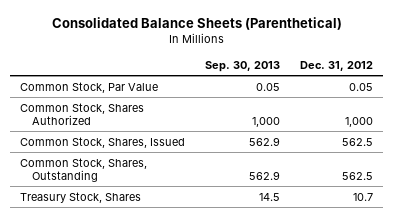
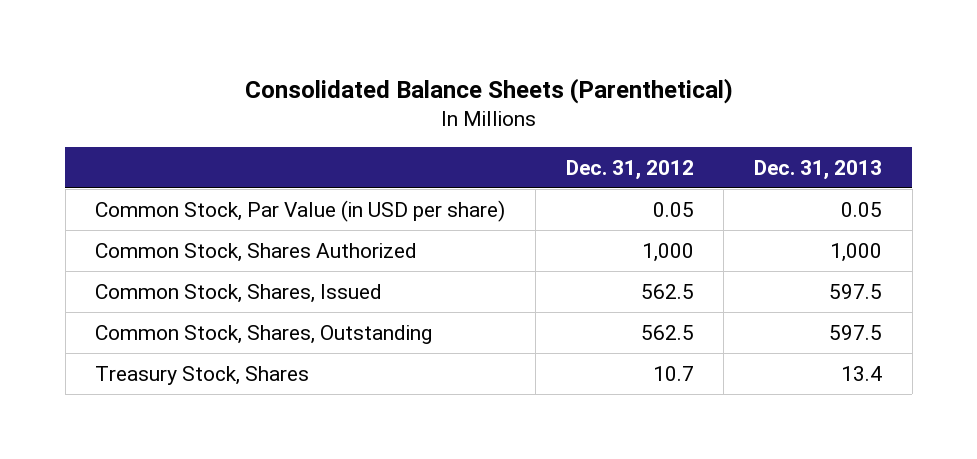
- | Sep. 30, 2013 | Dec. 31, 2012
+ | Dec. 31, 2012 | Dec. 31, 2013
- Common Stock, Par Value | 0.05 | 0.05
+ Common Stock, Par Value (in USD per share) | 0.05 | 0.05

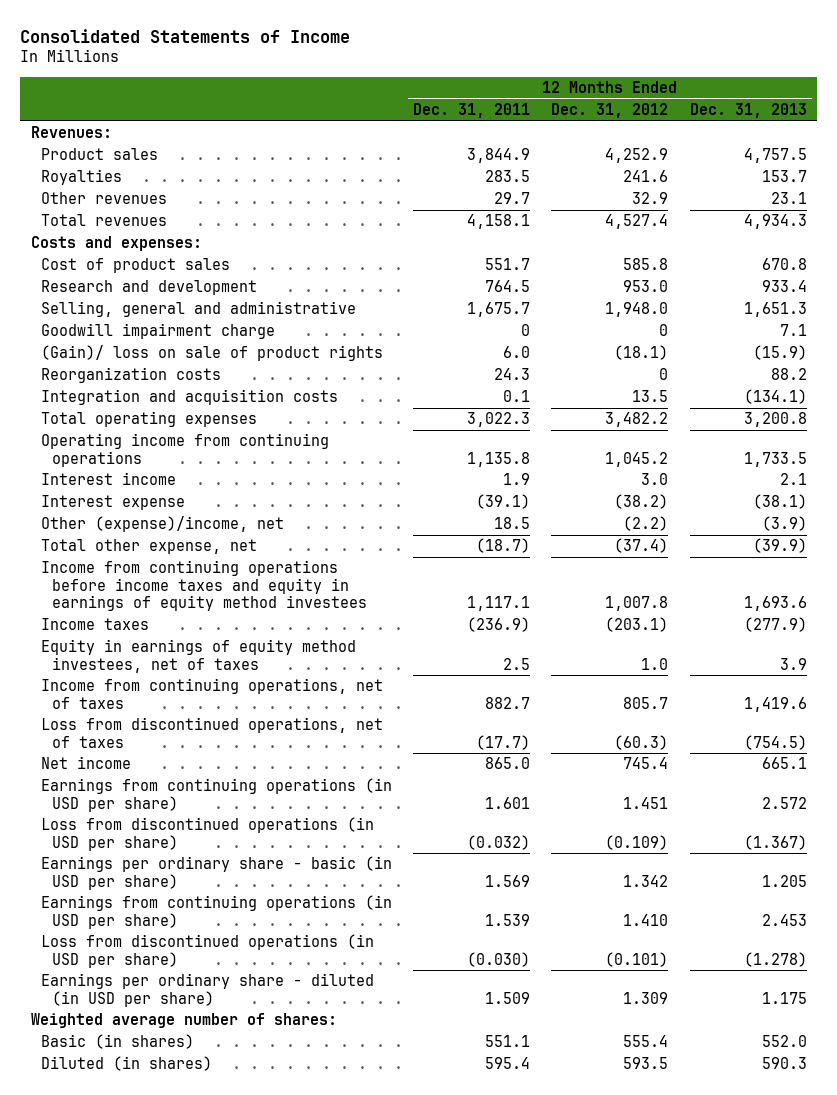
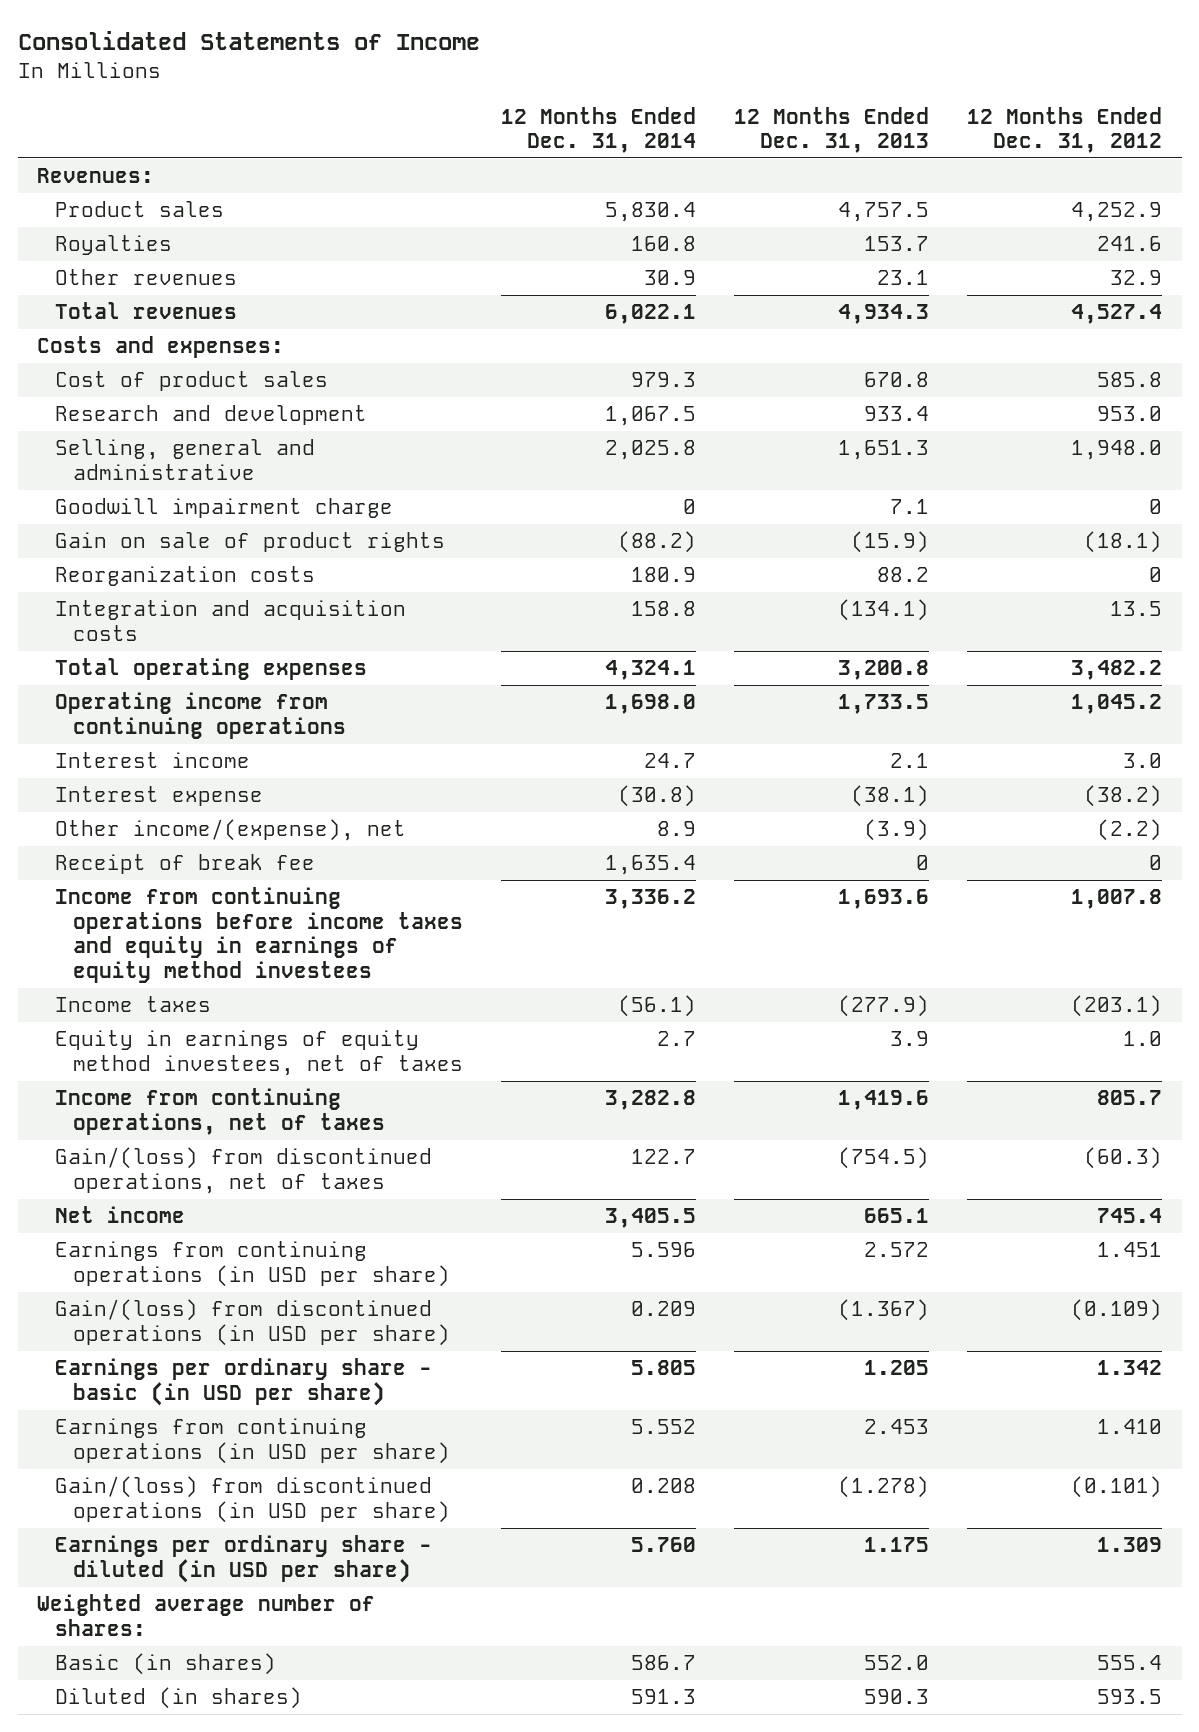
- | 12 Months Ended Dec. 31, 2011 | 12 Months Ended Dec. 31, 2012 | 12 Months Ended Dec. 31, 2013
+ | 12 Months Ended Dec. 31, 2014 | 12 Months Ended Dec. 31, 2013 | 12 Months Ended Dec. 31, 2012
- (Gain)/ loss on sale of product rights | 6.0 | (18.1) | (15.9)
+ Gain on sale of product rights | (88.2) | (15.9) | (18.1)
- Other (expense)/income, net | 18.5 | (2.2) | (3.9)
- Total other expense, net | (18.7) | (37.4) | (39.9)
+ Other income/(expense), net | 8.9 | (3.9) | (2.2)
+ Receipt of break fee | 1,635.4 | 0 | 0
- Loss from discontinued operations, net of taxes | (17.7) | (60.3) | (754.5)
+ Gain/(loss) from discontinued operations, net of taxes | 122.7 | (754.5) | (60.3)
- Loss from discontinued operations (in USD per share) | (0.032) | (0.109) | (1.367)
+ Gain/(loss) from discontinued operations (in USD per share) | 0.209 | (1.367) | (0.109)
- Loss from discontinued operations (in USD per share) | (0.030) | (0.101) | (1.278)
+ Gain/(loss) from discontinued operations (in USD per share) | 0.208 | (1.278) | (0.101)

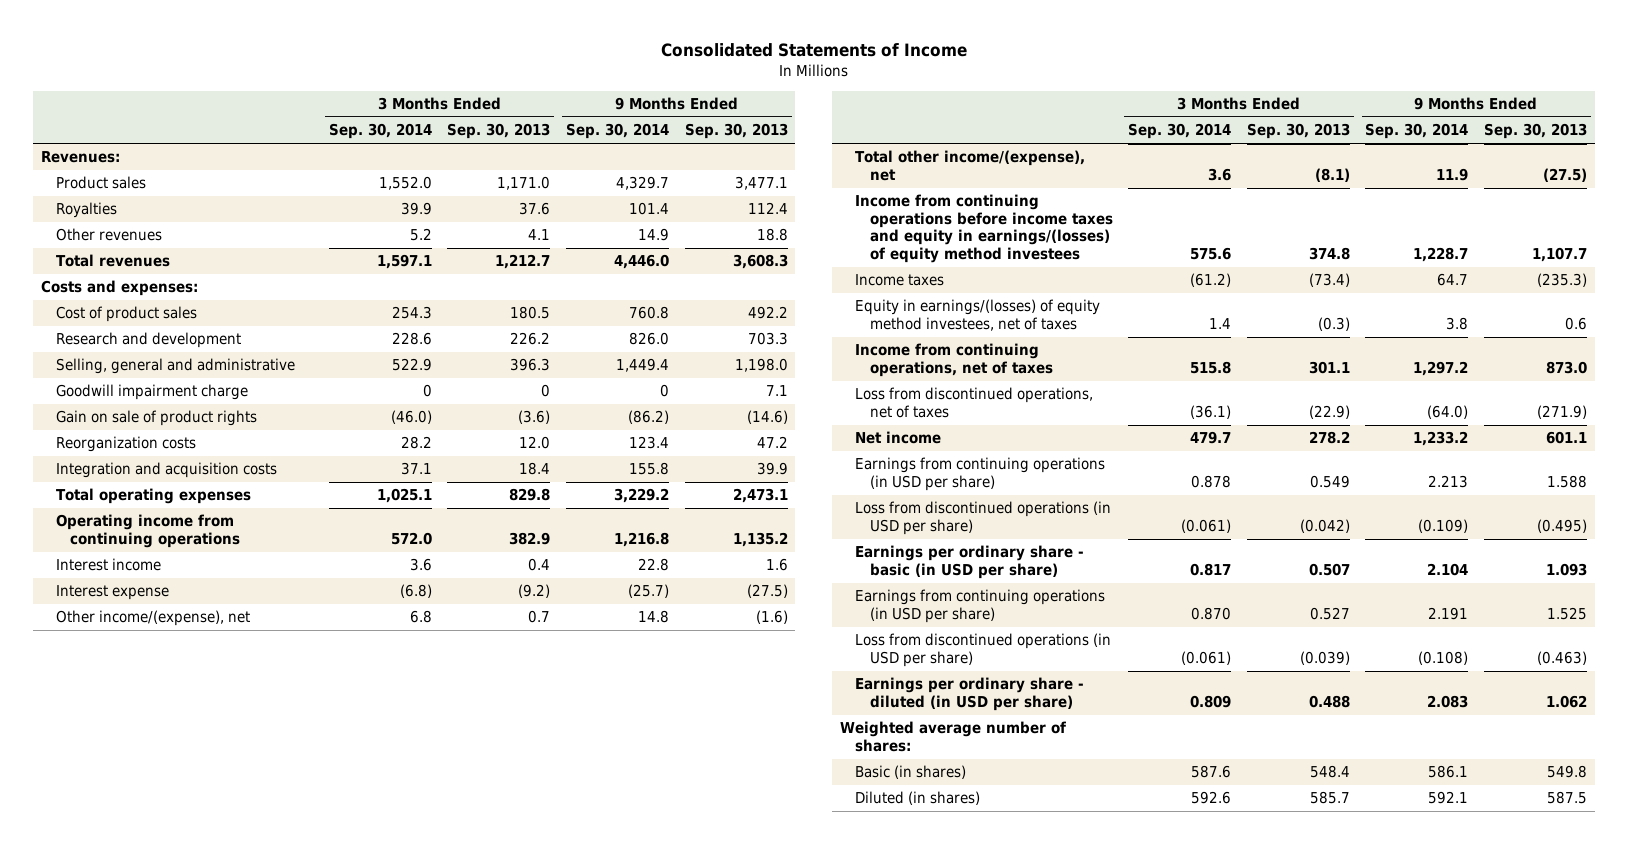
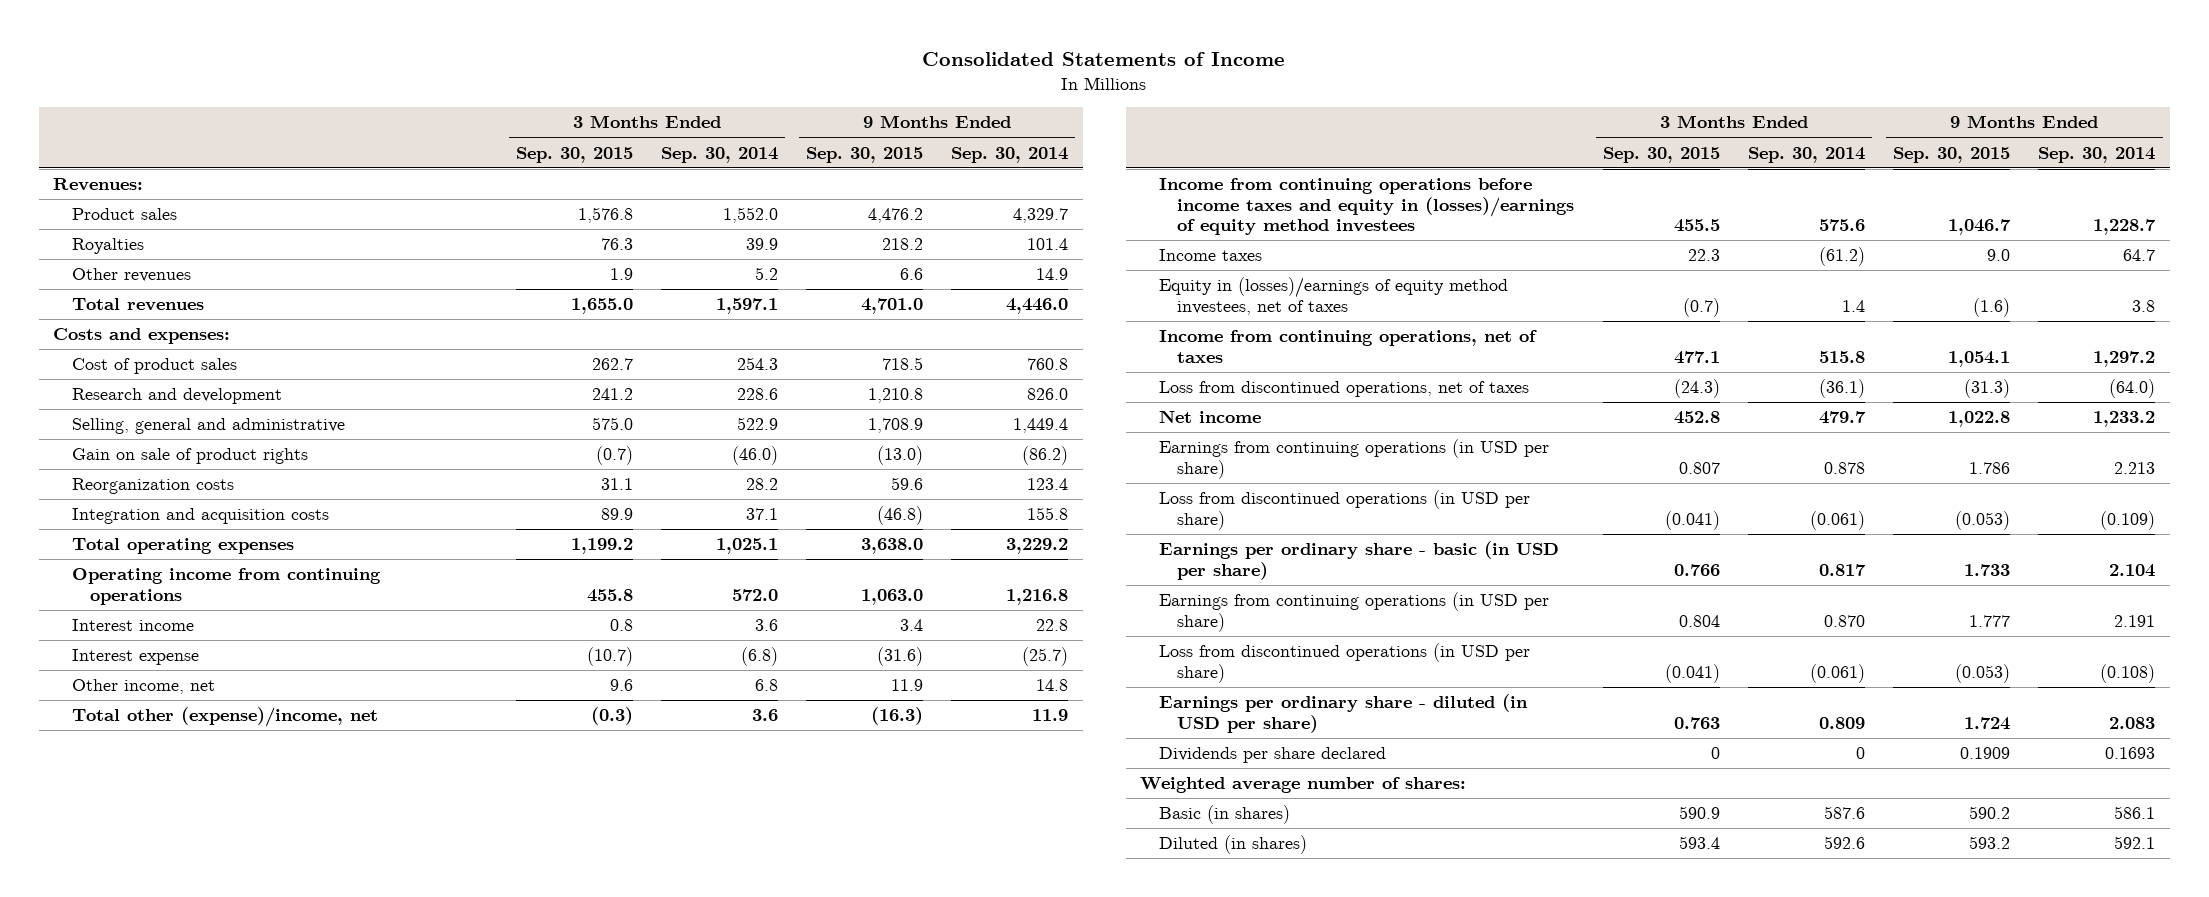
- | 3 Months Ended Sep. 30, 2014 | 3 Months Ended Sep. 30, 2013 | 9 Months Ended Sep. 30, 2014 | 9 Months Ended Sep. 30, 2013
+ | 3 Months Ended Sep. 30, 2015 | 3 Months Ended Sep. 30, 2014 | 9 Months Ended Sep. 30, 2015 | 9 Months Ended Sep. 30, 2014
- Goodwill impairment charge | 0 | 0 | 0 | 7.1
- Other income/(expense), net | 6.8 | 0.7 | 14.8 | (1.6)
- Total other income/(expense), net | 3.6 | (8.1) | 11.9 | (27.5)
- Income from continuing operations before income taxes and equity in earnings/(losses) of equity method investees | 575.6 | 374.8 | 1,228.7 | 1,107.7
+ Other income, net | 9.6 | 6.8 | 11.9 | 14.8
+ Total other (expense)/income, net | (0.3) | 3.6 | (16.3) | 11.9
+ Income from continuing operations before income taxes and equity in (losses)/earnings of equity method investees | 455.5 | 575.6 | 1,046.7 | 1,228.7
- Equity in earnings/(losses) of equity method investees, net of taxes | 1.4 | (0.3) | 3.8 | 0.6
+ Equity in (losses)/earnings of equity method investees, net of taxes | (0.7) | 1.4 | (1.6) | 3.8
+ Dividends per share declared | 0 | 0 | 0.1909 | 0.1693

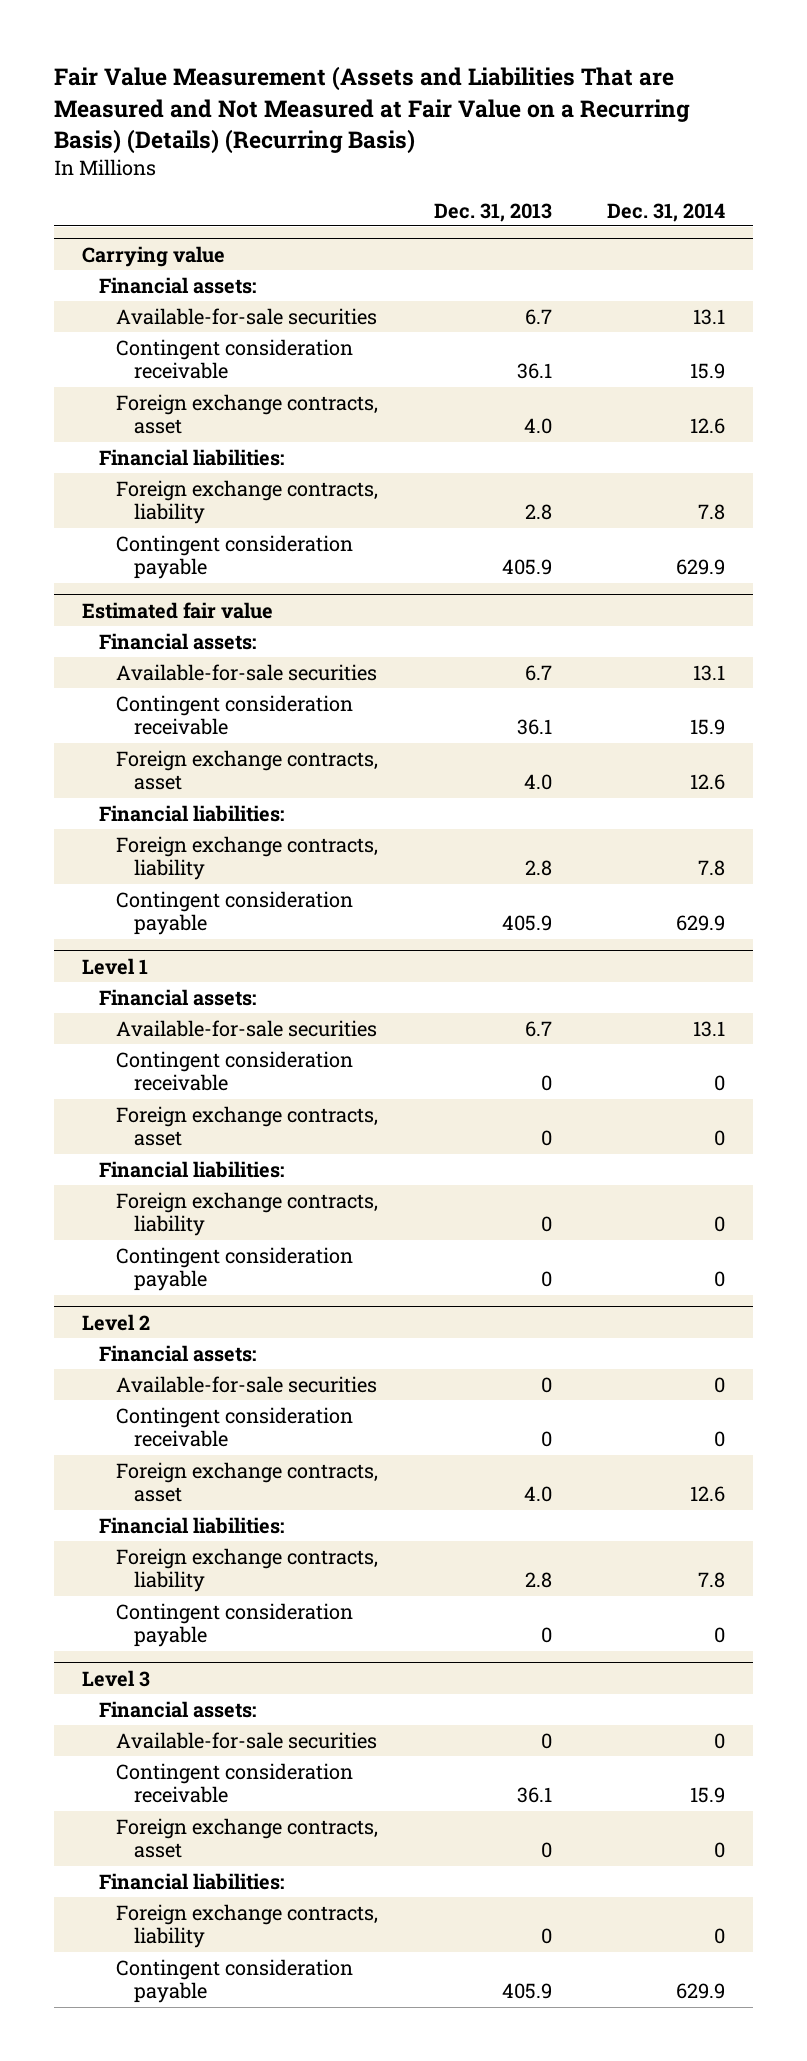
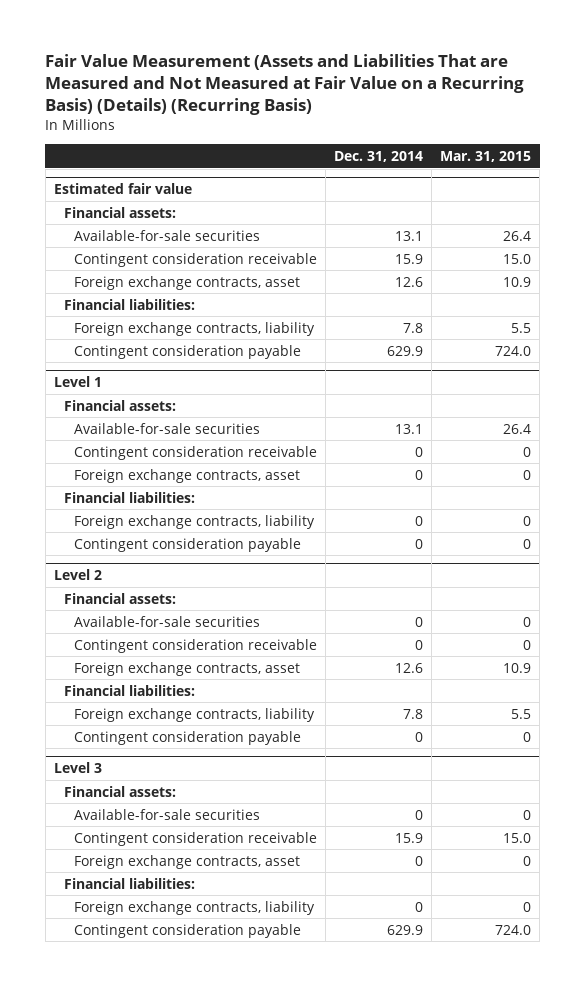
- | Dec. 31, 2013 | Dec. 31, 2014
+ | Dec. 31, 2014 | Mar. 31, 2015
- Carrying value
- Financial assets:
- Available-for-sale securities | 6.7 | 13.1
- Contingent consideration receivable | 36.1 | 15.9
- Foreign exchange contracts, asset | 4.0 | 12.6
- Financial liabilities:
- Foreign exchange contracts, liability | 2.8 | 7.8
- Contingent consideration payable | 405.9 | 629.9

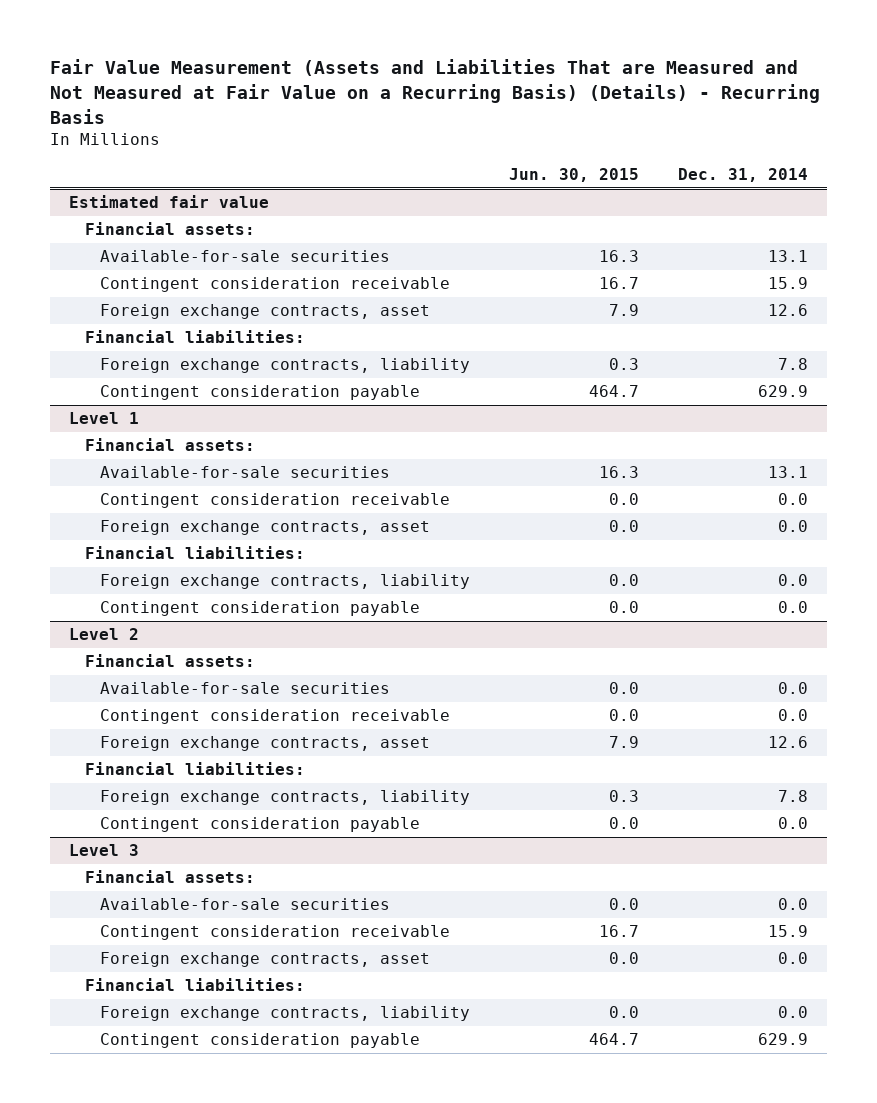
- Fair Value Measurement (Assets and Liabilities That are Measured and Not Measured at Fair Value on a Recurring Basis) (Details) (Recurring Basis)
+ Fair Value Measurement (Assets and Liabilities That are Measured and Not Measured at Fair Value on a Recurring Basis) (Details) - Recurring Basis
- | Dec. 31, 2014 | Mar. 31, 2015
+ | Jun. 30, 2015 | Dec. 31, 2014
@ Level 1
- Contingent consideration receivable | 0 | 0
- Foreign exchange contracts, asset | 0 | 0
+ Contingent consideration receivable | 0.0 | 0.0
+ Foreign exchange contracts, asset | 0.0 | 0.0
- Foreign exchange contracts, liability | 0 | 0
- Contingent consideration payable | 0 | 0
+ Foreign exchange contracts, liability | 0.0 | 0.0
+ Contingent consideration payable | 0.0 | 0.0
@ Level 2
- Available-for-sale securities | 0 | 0
- Contingent consideration receivable | 0 | 0
+ Available-for-sale securities | 0.0 | 0.0
+ Contingent consideration receivable | 0.0 | 0.0
- Contingent consideration payable | 0 | 0
+ Contingent consideration payable | 0.0 | 0.0
@ Level 3
- Available-for-sale securities | 0 | 0
+ Available-for-sale securities | 0.0 | 0.0
- Foreign exchange contracts, asset | 0 | 0
+ Foreign exchange contracts, asset | 0.0 | 0.0
- Foreign exchange contracts, liability | 0 | 0
+ Foreign exchange contracts, liability | 0.0 | 0.0

